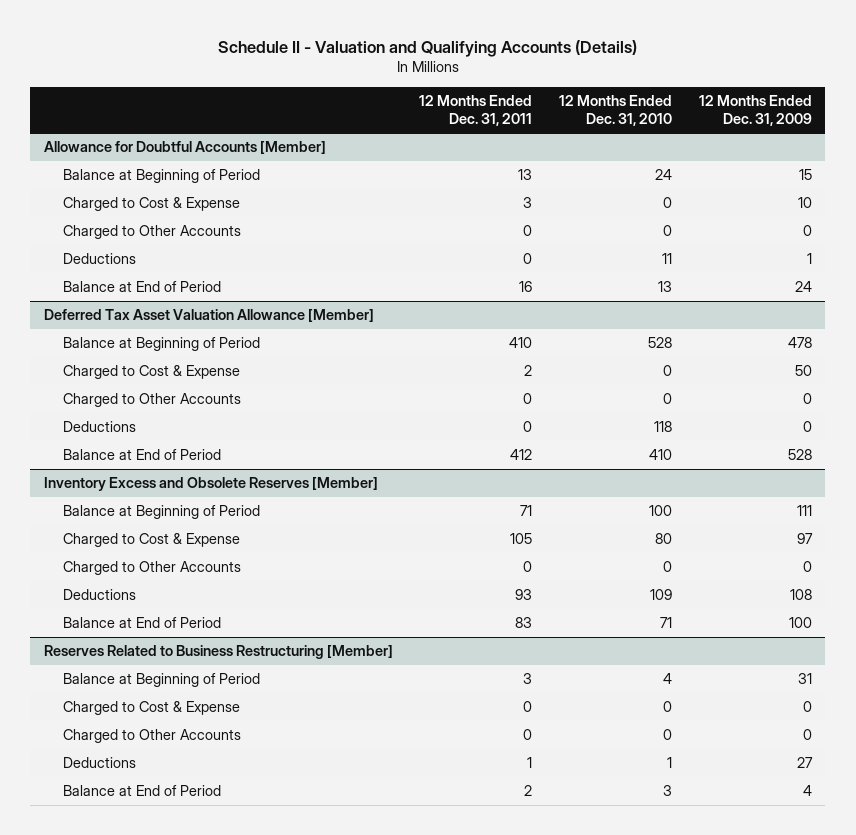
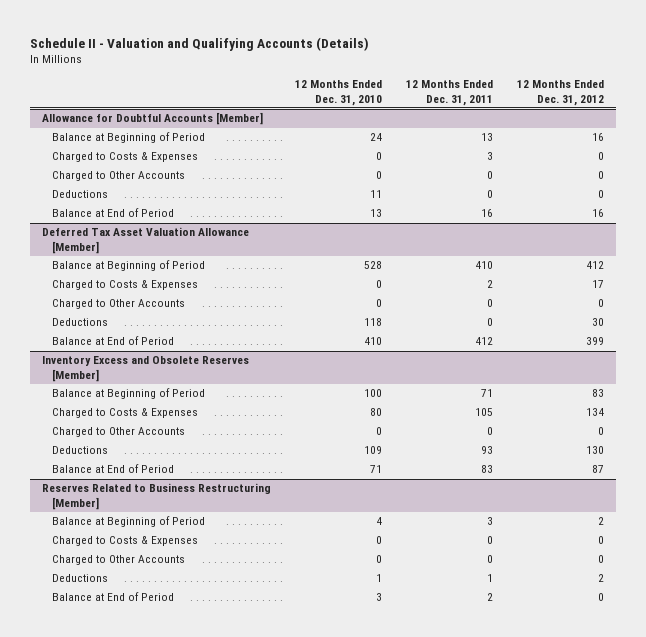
- | 12 Months Ended Dec. 31, 2011 | 12 Months Ended Dec. 31, 2010 | 12 Months Ended Dec. 31, 2009
+ | 12 Months Ended Dec. 31, 2010 | 12 Months Ended Dec. 31, 2011 | 12 Months Ended Dec. 31, 2012
@ Allowance for Doubtful Accounts [Member]
- Charged to Cost & Expense | 3 | 0 | 10
+ Charged to Costs & Expenses | 0 | 3 | 0
@ Deferred Tax Asset Valuation Allowance [Member]
- Charged to Cost & Expense | 2 | 0 | 50
+ Charged to Costs & Expenses | 0 | 2 | 17
@ Inventory Excess and Obsolete Reserves [Member]
- Charged to Cost & Expense | 105 | 80 | 97
+ Charged to Costs & Expenses | 80 | 105 | 134
@ Reserves Related to Business Restructuring [Member]
- Charged to Cost & Expense | 0 | 0 | 0
+ Charged to Costs & Expenses | 0 | 0 | 0

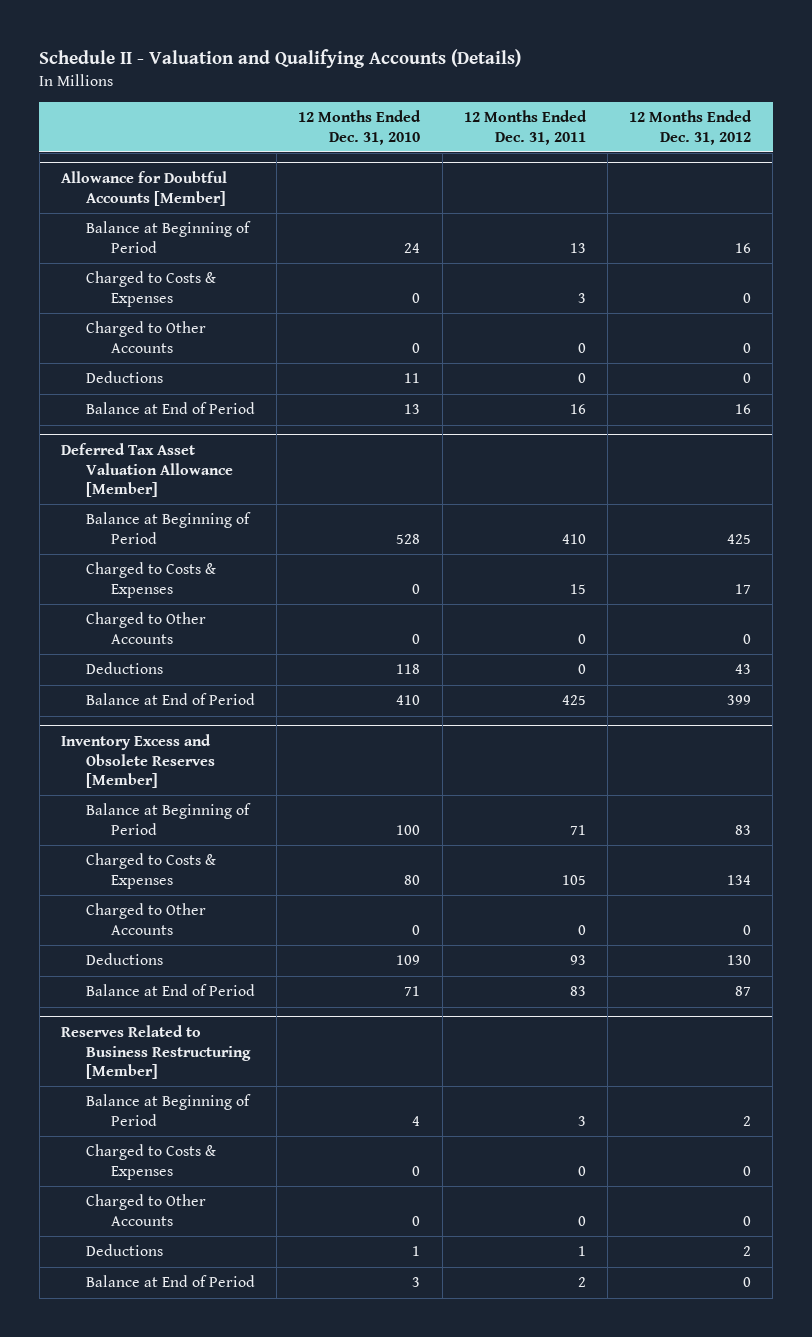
@ Deferred Tax Asset Valuation Allowance [Member]
- Balance at Beginning of Period | 528 | 410 | 412
- Charged to Costs & Expenses | 0 | 2 | 17
+ Balance at Beginning of Period | 528 | 410 | 425
+ Charged to Costs & Expenses | 0 | 15 | 17
- Deductions | 118 | 0 | 30
- Balance at End of Period | 410 | 412 | 399
+ Deductions | 118 | 0 | 43
+ Balance at End of Period | 410 | 425 | 399

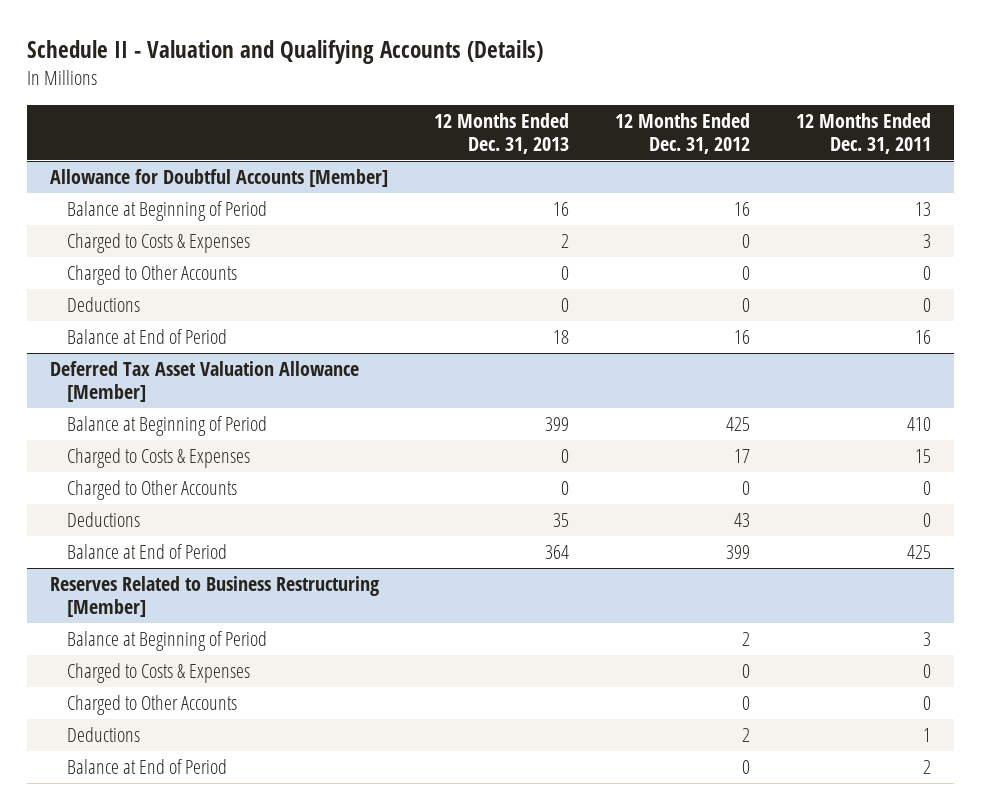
- | 12 Months Ended Dec. 31, 2010 | 12 Months Ended Dec. 31, 2011 | 12 Months Ended Dec. 31, 2012
+ | 12 Months Ended Dec. 31, 2013 | 12 Months Ended Dec. 31, 2012 | 12 Months Ended Dec. 31, 2011
- Inventory Excess and Obsolete Reserves [Member]
- Balance at Beginning of Period | 100 | 71 | 83
- Charged to Costs & Expenses | 80 | 105 | 134
- Charged to Other Accounts | 0 | 0 | 0
- Deductions | 109 | 93 | 130
- Balance at End of Period | 71 | 83 | 87

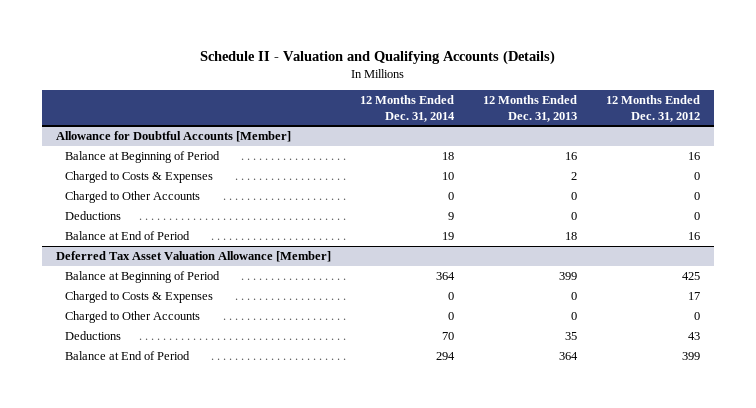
- | 12 Months Ended Dec. 31, 2013 | 12 Months Ended Dec. 31, 2012 | 12 Months Ended Dec. 31, 2011
+ | 12 Months Ended Dec. 31, 2014 | 12 Months Ended Dec. 31, 2013 | 12 Months Ended Dec. 31, 2012
- Reserves Related to Business Restructuring [Member]
- Balance at Beginning of Period | | 2 | 3
- Charged to Costs & Expenses | | 0 | 0
- Charged to Other Accounts | | 0 | 0
- Deductions | | 2 | 1
- Balance at End of Period | | 0 | 2

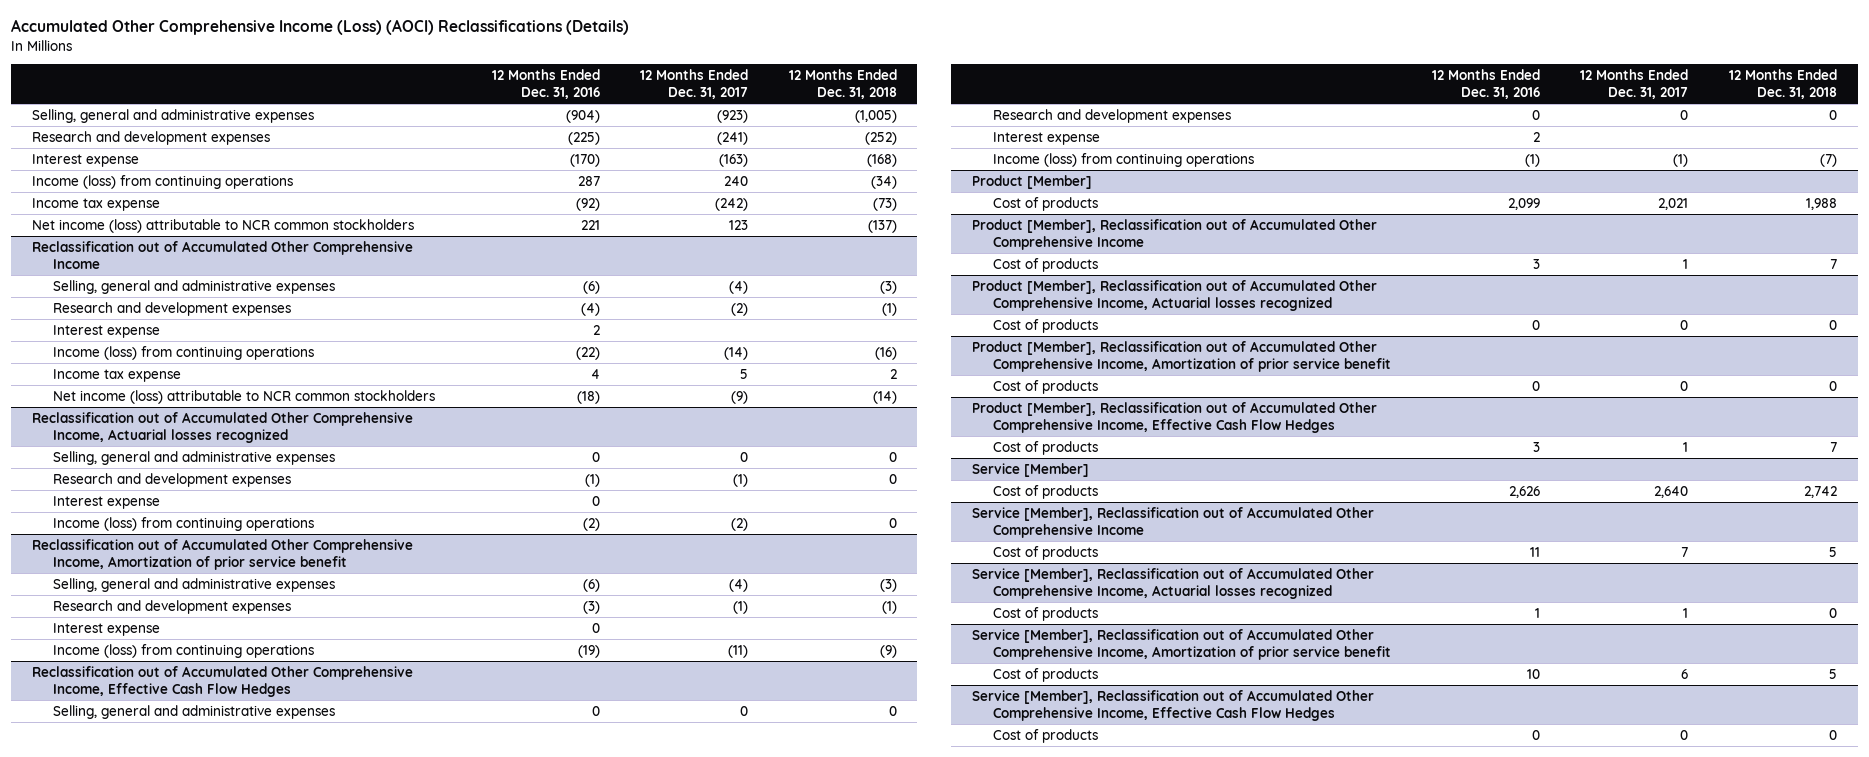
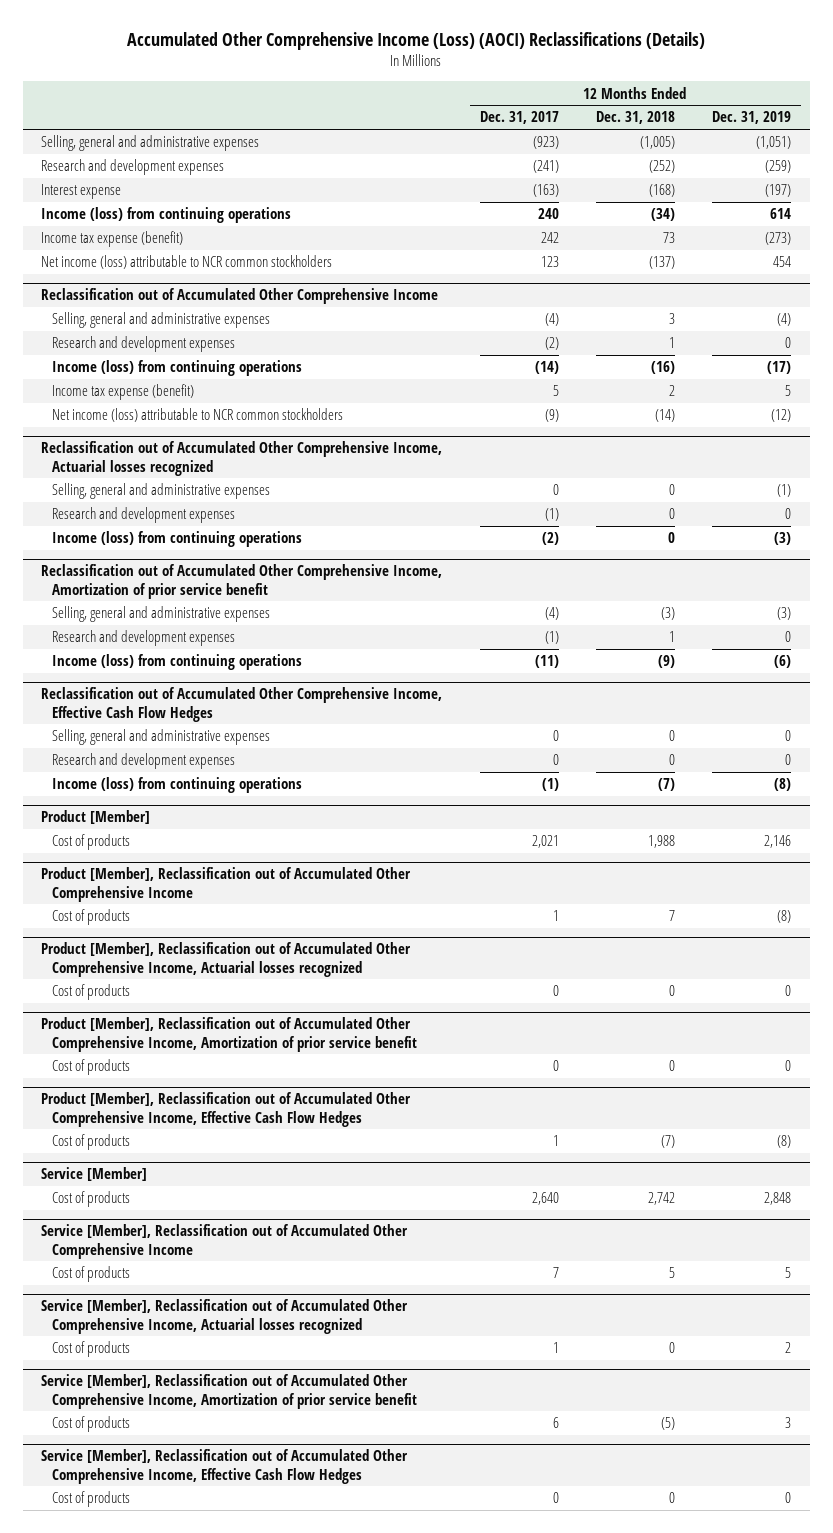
- | 12 Months Ended Dec. 31, 2016 | 12 Months Ended Dec. 31, 2017 | 12 Months Ended Dec. 31, 2018
+ | 12 Months Ended Dec. 31, 2017 | 12 Months Ended Dec. 31, 2018 | 12 Months Ended Dec. 31, 2019
- Income tax expense | (92) | (242) | (73)
+ Income tax expense (benefit) | 242 | 73 | (273)
@ Reclassification out of Accumulated Other Comprehensive Income
- Selling, general and administrative expenses | (6) | (4) | (3)
- Research and development expenses | (4) | (2) | (1)
- Interest expense | 2 | |
+ Selling, general and administrative expenses | (4) | 3 | (4)
+ Research and development expenses | (2) | 1 | 0
- Income tax expense | 4 | 5 | 2
+ Income tax expense (benefit) | 5 | 2 | 5
@ Reclassification out of Accumulated Other Comprehensive Income, Actuarial losses recognized
- Interest expense | 0 | |
@ Reclassification out of Accumulated Other Comprehensive Income, Amortization of prior service benefit
- Research and development expenses | (3) | (1) | (1)
- Interest expense | 0 | |
+ Research and development expenses | (1) | 1 | 0
@ Reclassification out of Accumulated Other Comprehensive Income, Effective Cash Flow Hedges
- Interest expense | 2 | |
@ Product [Member], Reclassification out of Accumulated Other Comprehensive Income, Effective Cash Flow Hedges
- Cost of products | 3 | 1 | 7
+ Cost of products | 1 | (7) | (8)
@ Service [Member], Reclassification out of Accumulated Other Comprehensive Income, Amortization of prior service benefit
- Cost of products | 10 | 6 | 5
+ Cost of products | 6 | (5) | 3

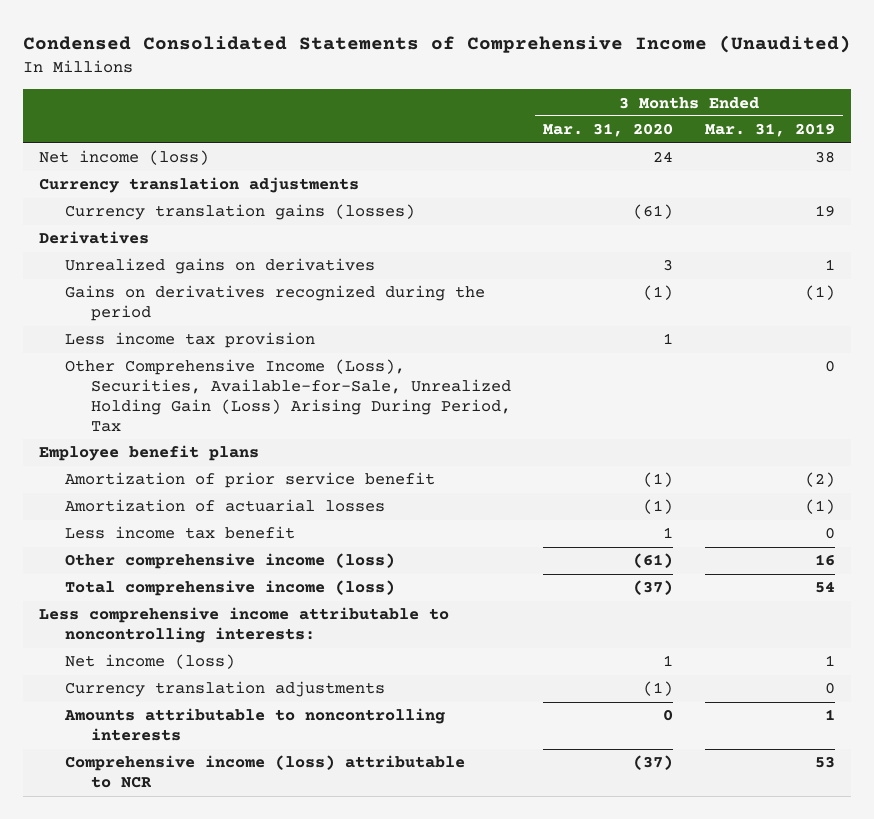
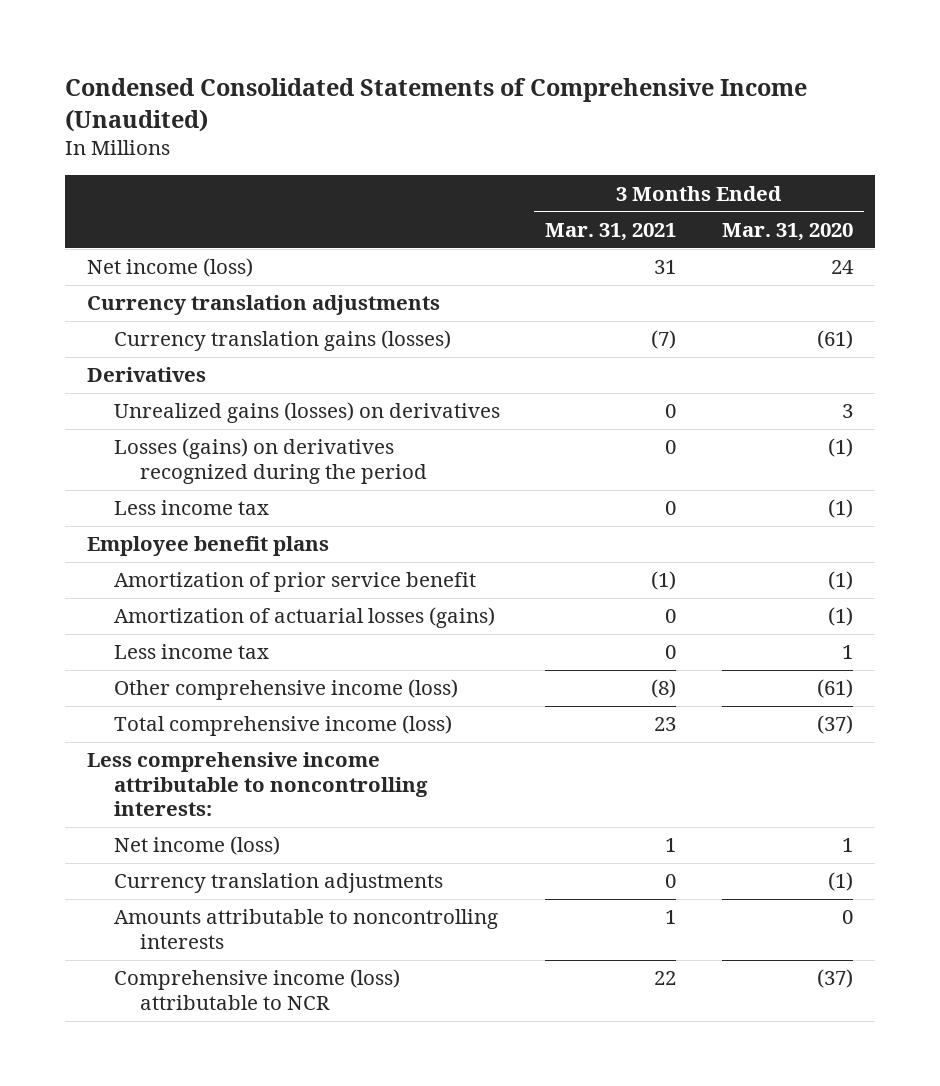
- | 3 Months Ended Mar. 31, 2020 | 3 Months Ended Mar. 31, 2019
+ | 3 Months Ended Mar. 31, 2021 | 3 Months Ended Mar. 31, 2020
- Unrealized gains on derivatives | 3 | 1
- Gains on derivatives recognized during the period | (1) | (1)
- Less income tax provision | 1 |
- Other Comprehensive Income (Loss), Securities, Available-for-Sale, Unrealized Holding Gain (Loss) Arising During Period, Tax | | 0
+ Unrealized gains (losses) on derivatives | 0 | 3
+ Losses (gains) on derivatives recognized during the period | 0 | (1)
+ Less income tax | 0 | (1)
- Amortization of actuarial losses | (1) | (1)
- Less income tax benefit | 1 | 0
+ Amortization of actuarial losses (gains) | 0 | (1)
+ Less income tax | 0 | 1

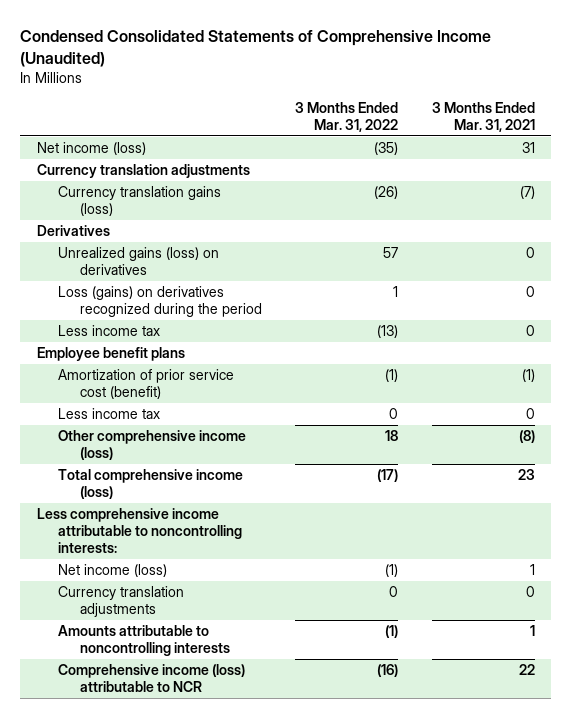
- | 3 Months Ended Mar. 31, 2021 | 3 Months Ended Mar. 31, 2020
+ | 3 Months Ended Mar. 31, 2022 | 3 Months Ended Mar. 31, 2021
- Currency translation gains (losses) | (7) | (61)
+ Currency translation gains (loss) | (26) | (7)
- Unrealized gains (losses) on derivatives | 0 | 3
- Losses (gains) on derivatives recognized during the period | 0 | (1)
+ Unrealized gains (loss) on derivatives | 57 | 0
+ Loss (gains) on derivatives recognized during the period | 1 | 0
- Amortization of prior service benefit | (1) | (1)
- Amortization of actuarial losses (gains) | 0 | (1)
+ Amortization of prior service cost (benefit) | (1) | (1)

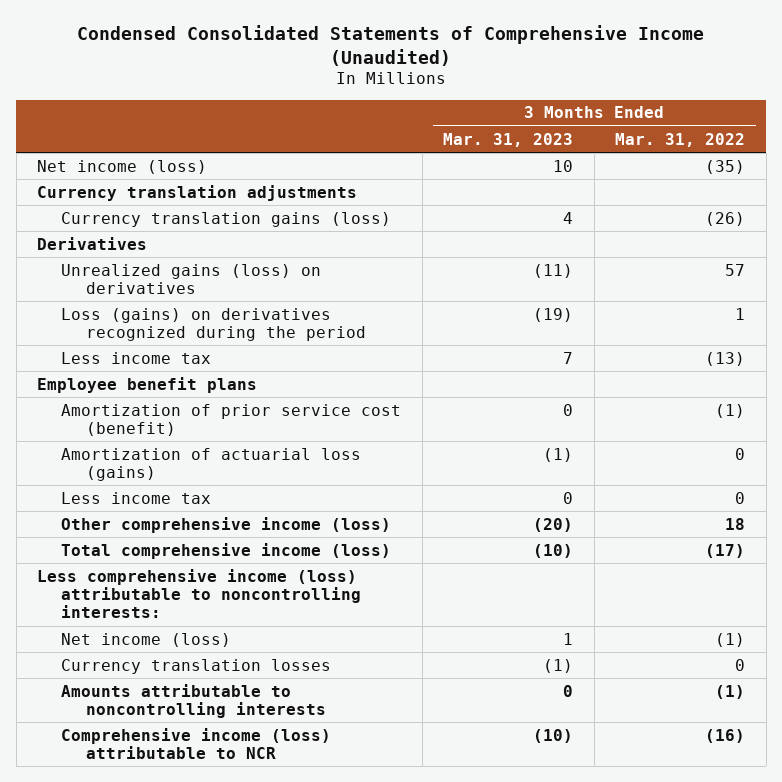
- | 3 Months Ended Mar. 31, 2022 | 3 Months Ended Mar. 31, 2021
+ | 3 Months Ended Mar. 31, 2023 | 3 Months Ended Mar. 31, 2022
+ Amortization of actuarial loss (gains) | (1) | 0
- Less comprehensive income attributable to noncontrolling interests:
+ Less comprehensive income (loss) attributable to noncontrolling interests:
- Currency translation adjustments | 0 | 0
+ Currency translation losses | (1) | 0

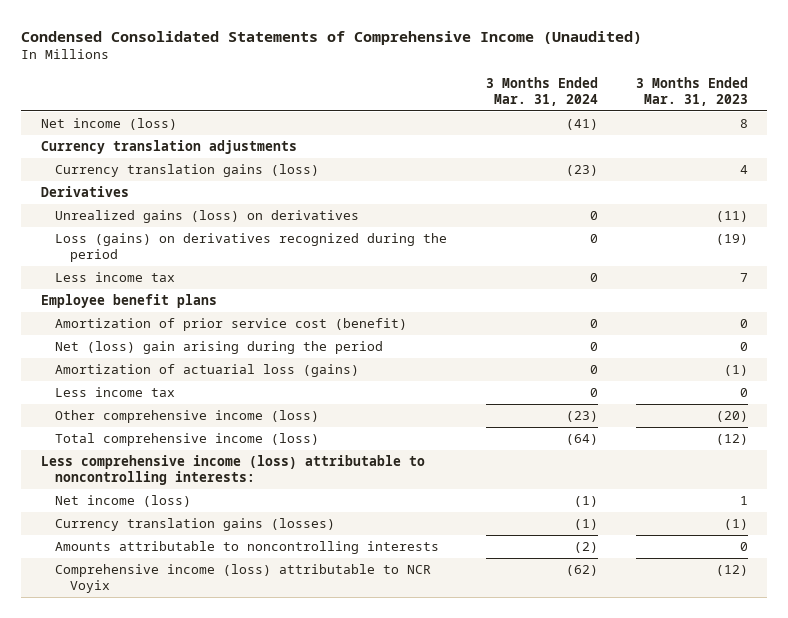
- | 3 Months Ended Mar. 31, 2023 | 3 Months Ended Mar. 31, 2022
+ | 3 Months Ended Mar. 31, 2024 | 3 Months Ended Mar. 31, 2023
- Net income (loss) | 10 | (35)
+ Net income (loss) | (41) | 8
+ Net (loss) gain arising during the period | 0 | 0
- Total comprehensive income (loss) | (10) | (17)
+ Total comprehensive income (loss) | (64) | (12)
- Currency translation losses | (1) | 0
+ Currency translation gains (losses) | (1) | (1)
- Comprehensive income (loss) attributable to NCR | (10) | (16)
+ Comprehensive income (loss) attributable to NCR Voyix | (62) | (12)

